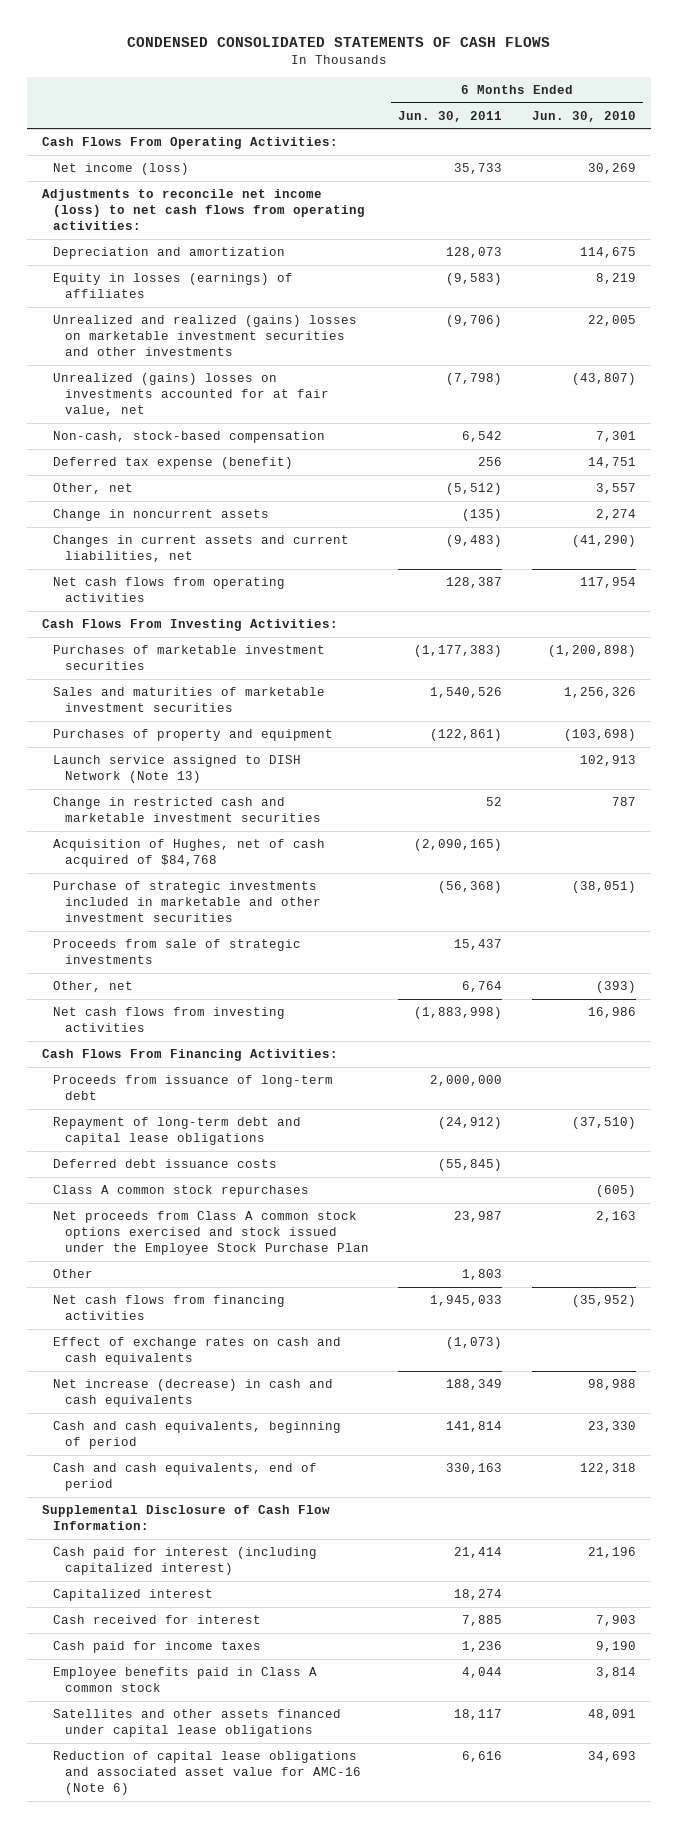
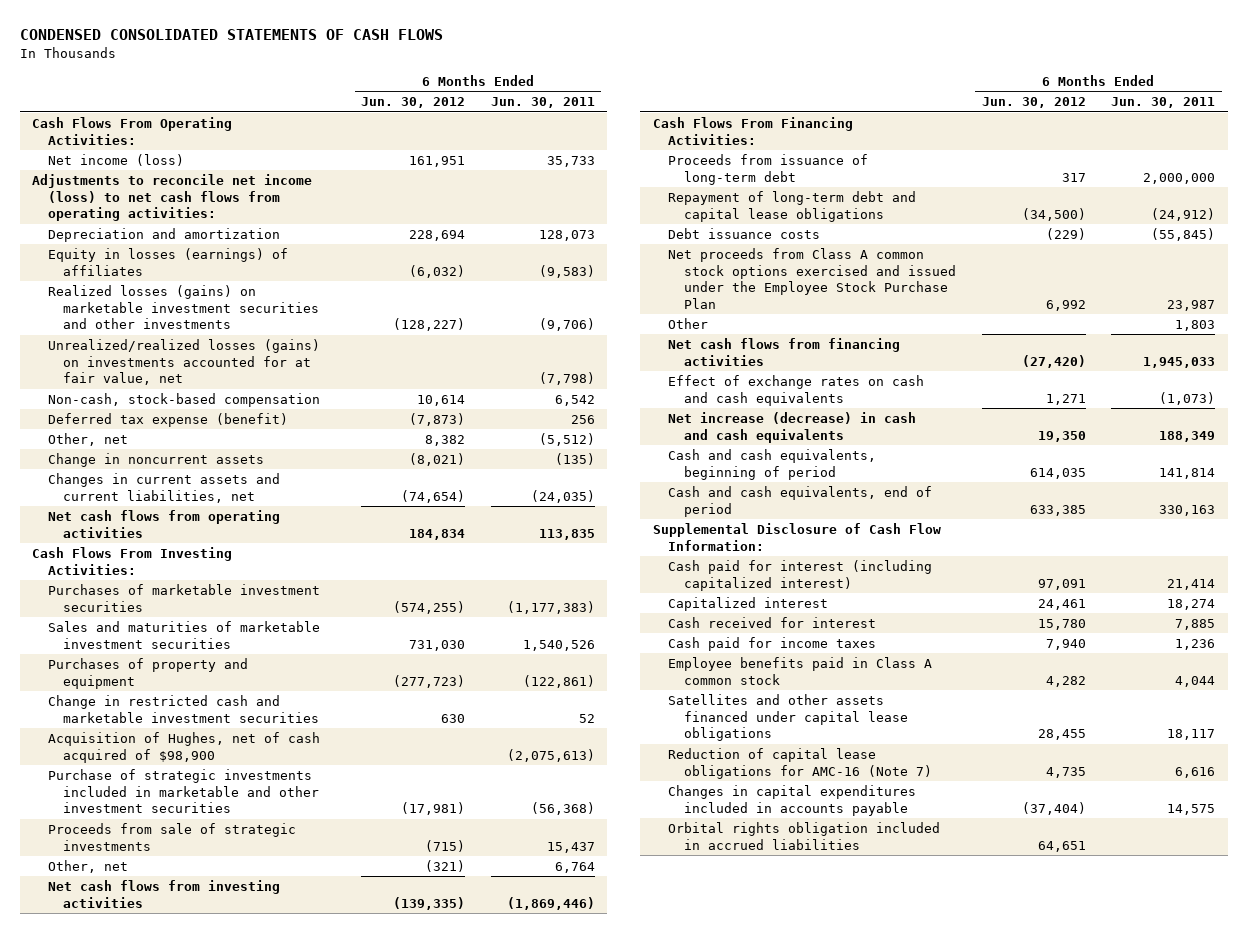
- | 6 Months Ended Jun. 30, 2011 | 6 Months Ended Jun. 30, 2010
+ | 6 Months Ended Jun. 30, 2012 | 6 Months Ended Jun. 30, 2011
- Unrealized and realized (gains) losses on marketable investment securities and other investments | (9,706) | 22,005
- Unrealized (gains) losses on investments accounted for at fair value, net | (7,798) | (43,807)
+ Realized losses (gains) on marketable investment securities and other investments | (128,227) | (9,706)
+ Unrealized/realized losses (gains) on investments accounted for at fair value, net | | (7,798)
- Changes in current assets and current liabilities, net | (9,483) | (41,290)
- Net cash flows from operating activities | 128,387 | 117,954
+ Changes in current assets and current liabilities, net | (74,654) | (24,035)
+ Net cash flows from operating activities | 184,834 | 113,835
- Launch service assigned to DISH Network (Note 13) | | 102,913
- Acquisition of Hughes, net of cash acquired of $84,768 | (2,090,165) |
+ Acquisition of Hughes, net of cash acquired of $98,900 | | (2,075,613)
- Net cash flows from investing activities | (1,883,998) | 16,986
+ Net cash flows from investing activities | (139,335) | (1,869,446)
- Deferred debt issuance costs | (55,845) |
- Class A common stock repurchases | | (605)
- Net proceeds from Class A common stock options exercised and stock issued under the Employee Stock Purchase Plan | 23,987 | 2,163
+ Debt issuance costs | (229) | (55,845)
+ Net proceeds from Class A common stock options exercised and issued under the Employee Stock Purchase Plan | 6,992 | 23,987
- Reduction of capital lease obligations and associated asset value for AMC-16 (Note 6) | 6,616 | 34,693
+ Reduction of capital lease obligations for AMC-16 (Note 7) | 4,735 | 6,616
+ Changes in capital expenditures included in accounts payable | (37,404) | 14,575
+ Orbital rights obligation included in accrued liabilities | 64,651 |

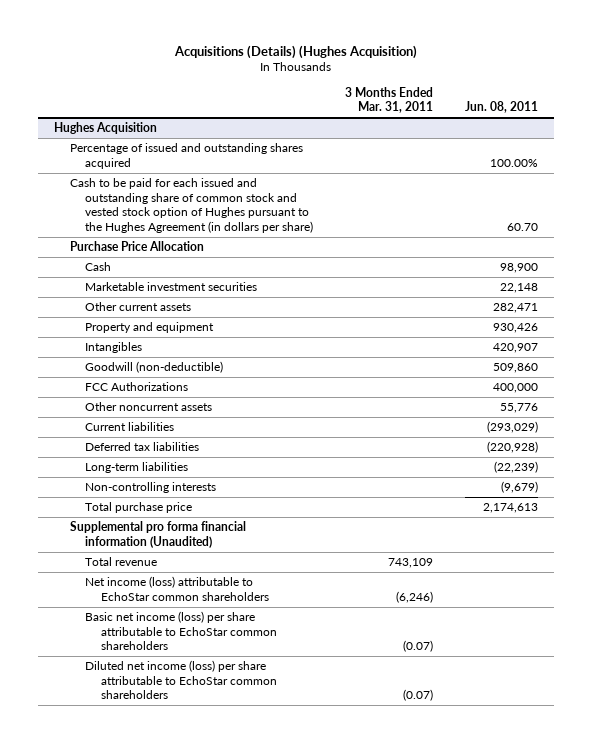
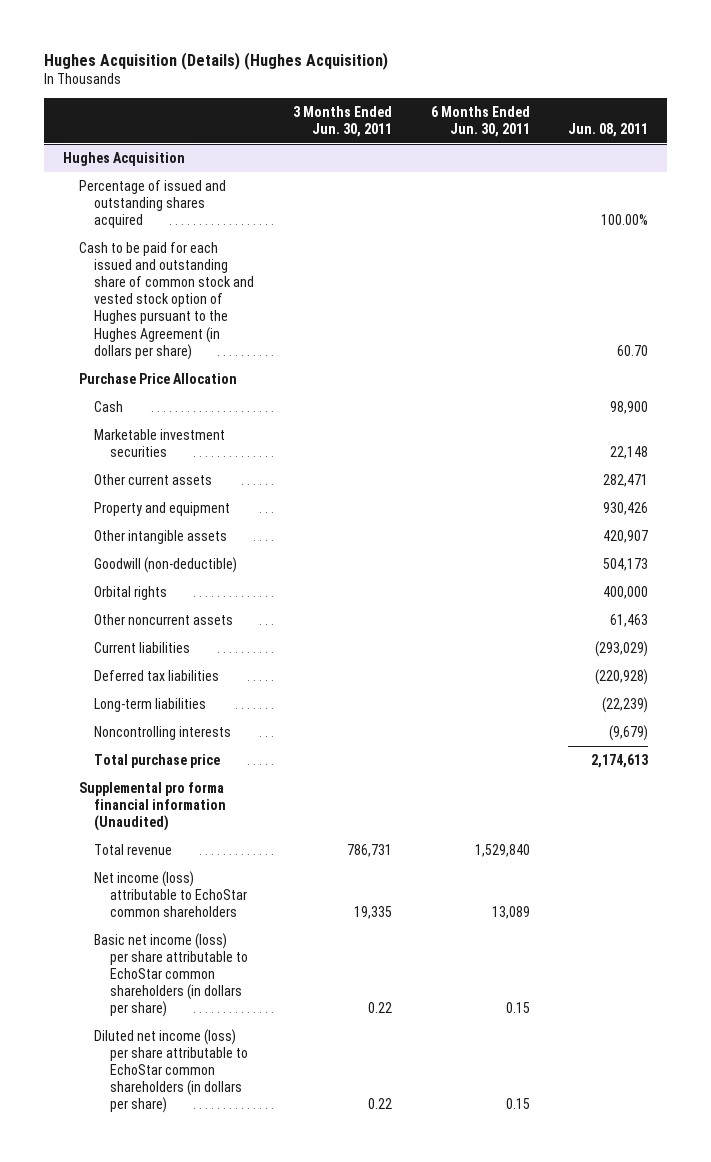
- Acquisitions (Details) (Hughes Acquisition)
+ Hughes Acquisition (Details) (Hughes Acquisition)
- | 3 Months Ended Mar. 31, 2011 | Jun. 08, 2011
+ | 3 Months Ended Jun. 30, 2011 | 6 Months Ended Jun. 30, 2011 | Jun. 08, 2011
@ Hughes Acquisition
- Intangibles | | 420,907
- Goodwill (non-deductible) | | 509,860
- FCC Authorizations | | 400,000
- Other noncurrent assets | | 55,776
+ Other intangible assets | | | 420,907
+ Goodwill (non-deductible) | | | 504,173
+ Orbital rights | | | 400,000
+ Other noncurrent assets | | | 61,463
- Non-controlling interests | | (9,679)
+ Noncontrolling interests | | | (9,679)
- Basic net income (loss) per share attributable to EchoStar common shareholders | (0.07) |
- Diluted net income (loss) per share attributable to EchoStar common shareholders | (0.07) |
+ Basic net income (loss) per share attributable to EchoStar common shareholders (in dollars per share) | 0.22 | 0.15 |
+ Diluted net income (loss) per share attributable to EchoStar common shareholders (in dollars per share) | 0.22 | 0.15 |

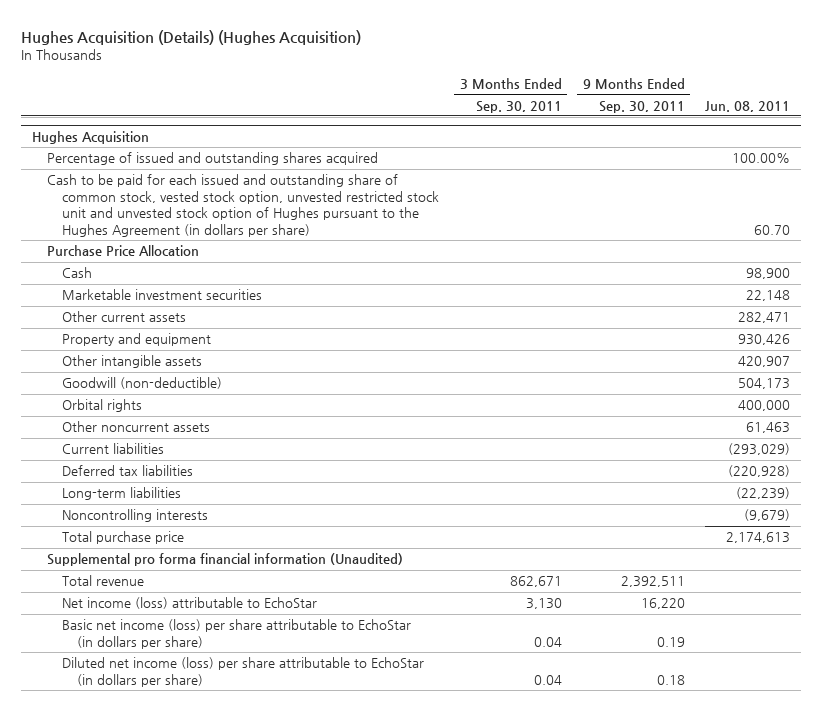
- | 3 Months Ended Jun. 30, 2011 | 6 Months Ended Jun. 30, 2011 | Jun. 08, 2011
+ | 3 Months Ended Sep. 30, 2011 | 9 Months Ended Sep. 30, 2011 | Jun. 08, 2011
@ Hughes Acquisition
- Cash to be paid for each issued and outstanding share of common stock and vested stock option of Hughes pursuant to the Hughes Agreement (in dollars per share) | | | 60.70
+ Cash to be paid for each issued and outstanding share of common stock, vested stock option, unvested restricted stock unit and unvested stock option of Hughes pursuant to the Hughes Agreement (in dollars per share) | | | 60.70
- Net income (loss) attributable to EchoStar common shareholders | 19,335 | 13,089 |
- Basic net income (loss) per share attributable to EchoStar common shareholders (in dollars per share) | 0.22 | 0.15 |
- Diluted net income (loss) per share attributable to EchoStar common shareholders (in dollars per share) | 0.22 | 0.15 |
+ Net income (loss) attributable to EchoStar | 3,130 | 16,220 |
+ Basic net income (loss) per share attributable to EchoStar (in dollars per share) | 0.04 | 0.19 |
+ Diluted net income (loss) per share attributable to EchoStar (in dollars per share) | 0.04 | 0.18 |

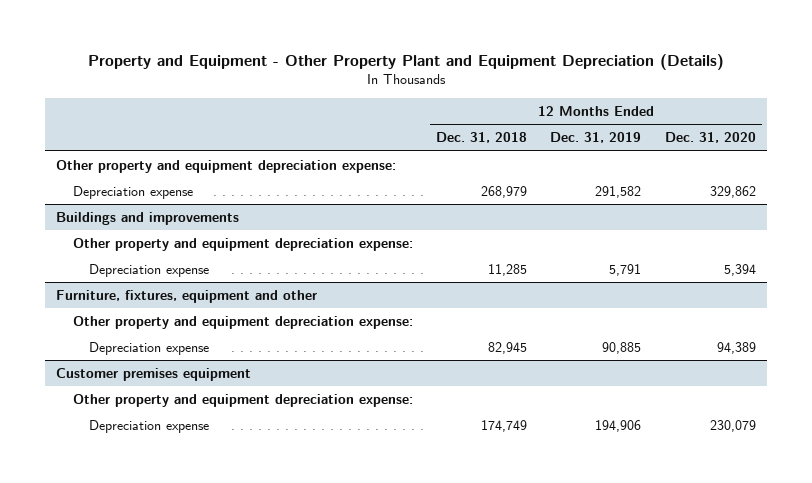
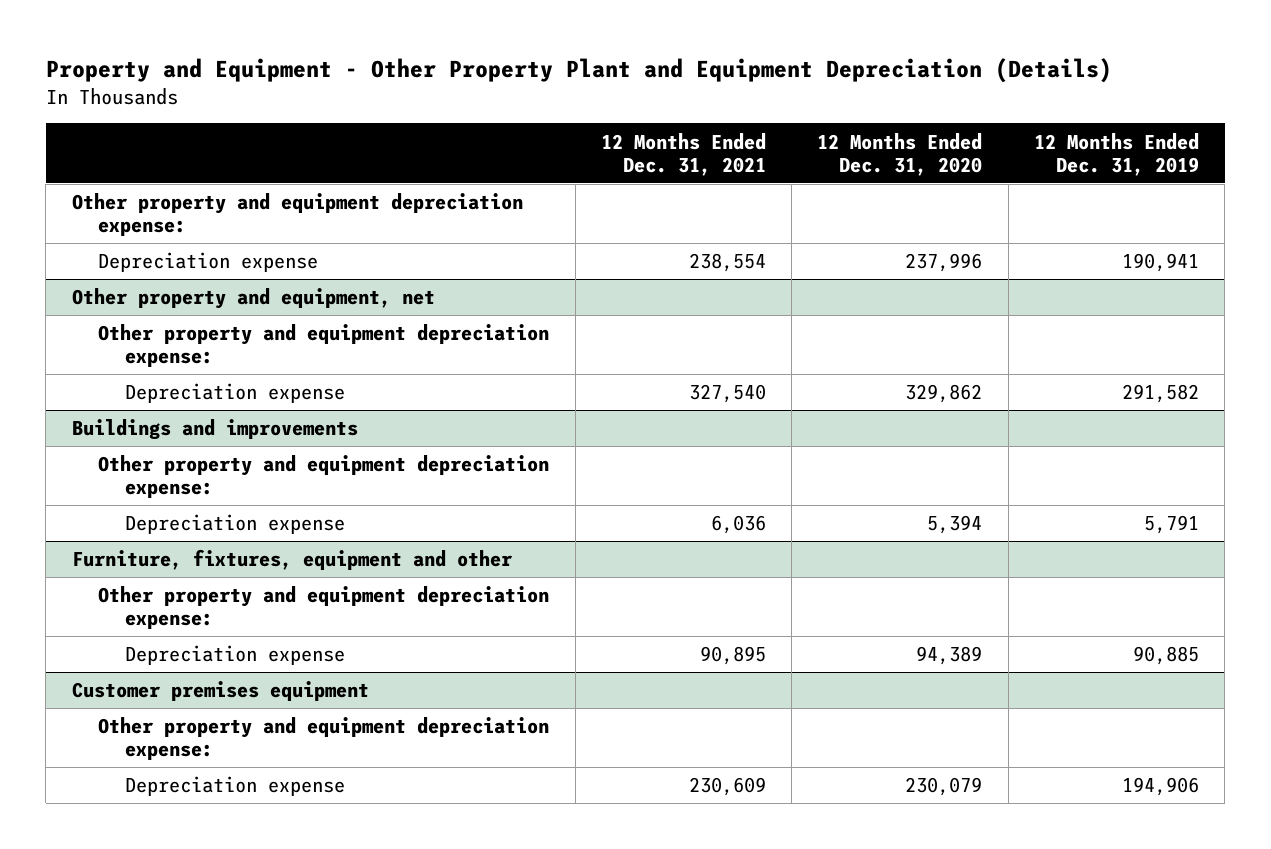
- | 12 Months Ended Dec. 31, 2018 | 12 Months Ended Dec. 31, 2019 | 12 Months Ended Dec. 31, 2020
+ | 12 Months Ended Dec. 31, 2021 | 12 Months Ended Dec. 31, 2020 | 12 Months Ended Dec. 31, 2019
+ Depreciation expense | 238,554 | 237,996 | 190,941
+ Other property and equipment, net
+ Other property and equipment depreciation expense:

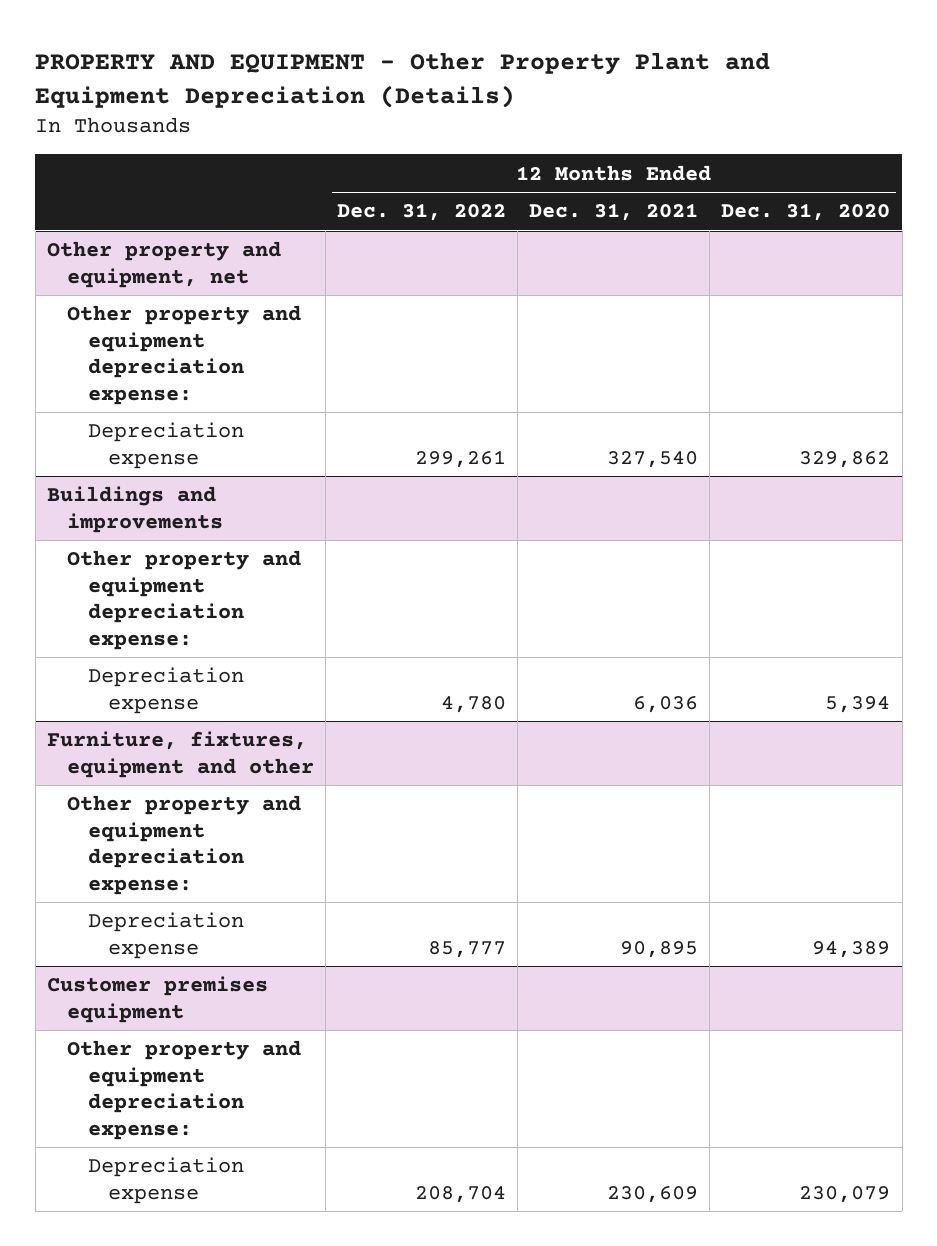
- Property and Equipment - Other Property Plant and Equipment Depreciation (Details)
+ PROPERTY AND EQUIPMENT - Other Property Plant and Equipment Depreciation (Details)
- | 12 Months Ended Dec. 31, 2021 | 12 Months Ended Dec. 31, 2020 | 12 Months Ended Dec. 31, 2019
+ | 12 Months Ended Dec. 31, 2022 | 12 Months Ended Dec. 31, 2021 | 12 Months Ended Dec. 31, 2020
- Other property and equipment depreciation expense:
- Depreciation expense | 238,554 | 237,996 | 190,941

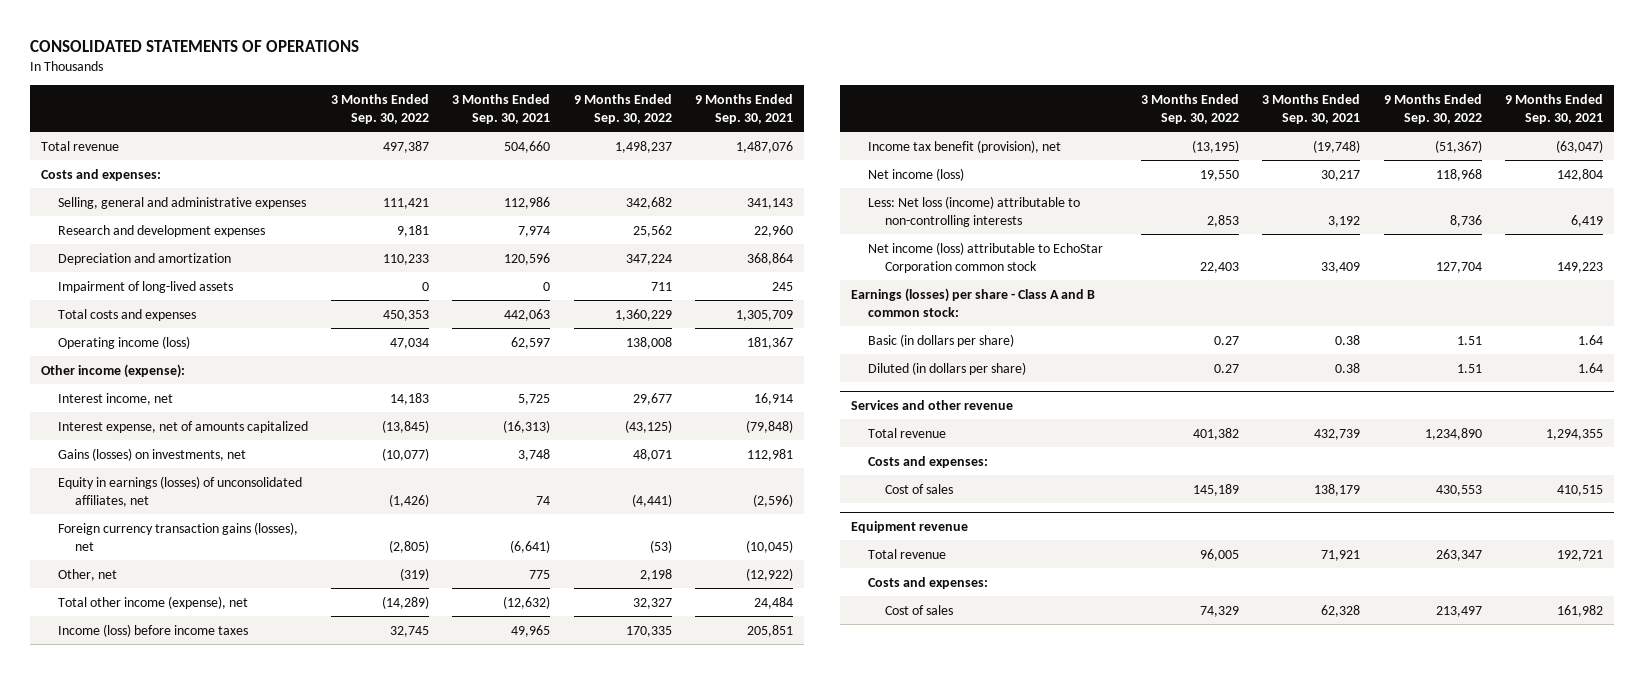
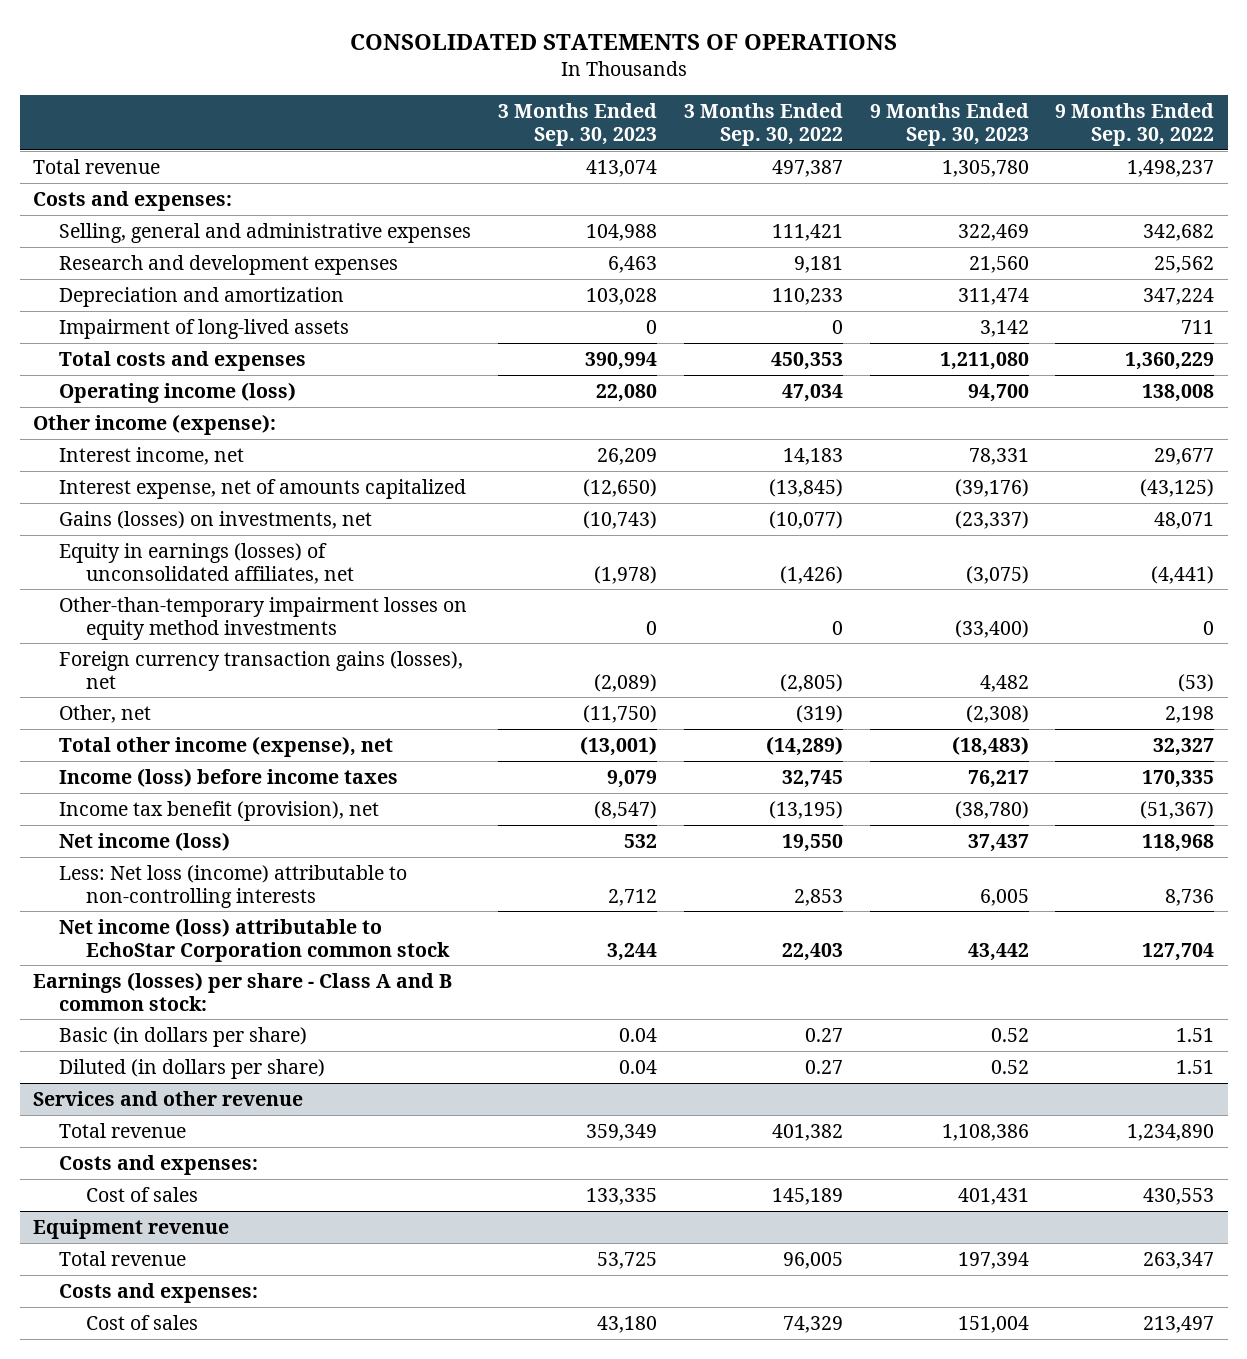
- | 3 Months Ended Sep. 30, 2022 | 3 Months Ended Sep. 30, 2021 | 9 Months Ended Sep. 30, 2022 | 9 Months Ended Sep. 30, 2021
+ | 3 Months Ended Sep. 30, 2023 | 3 Months Ended Sep. 30, 2022 | 9 Months Ended Sep. 30, 2023 | 9 Months Ended Sep. 30, 2022
+ Other-than-temporary impairment losses on equity method investments | 0 | 0 | (33,400) | 0

